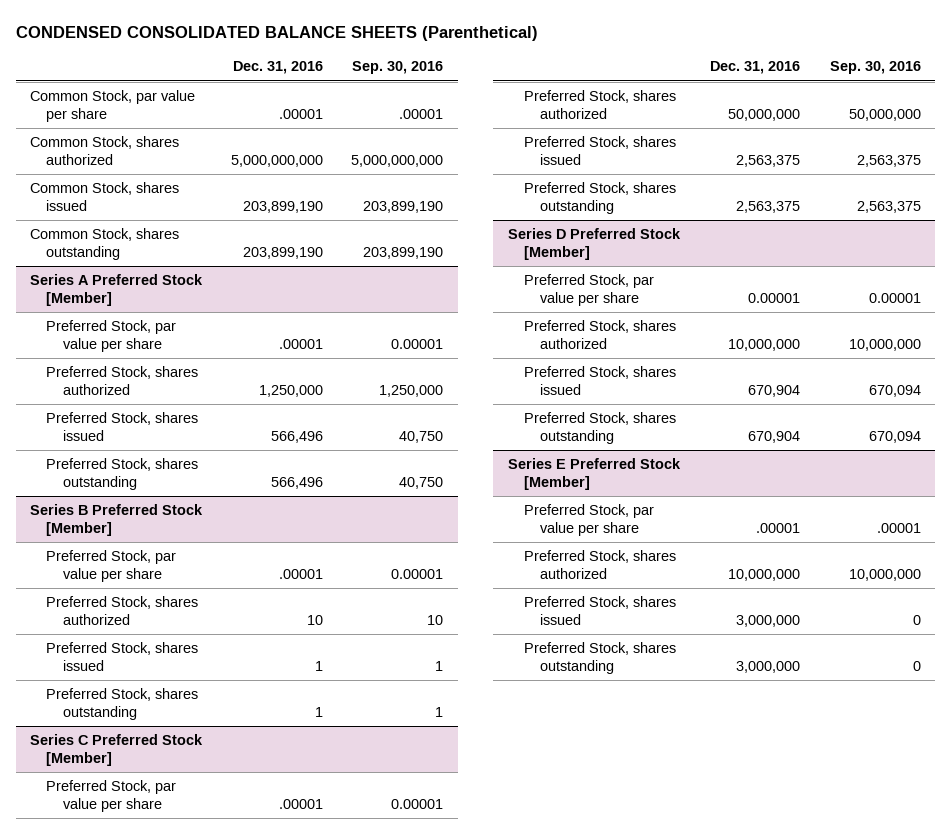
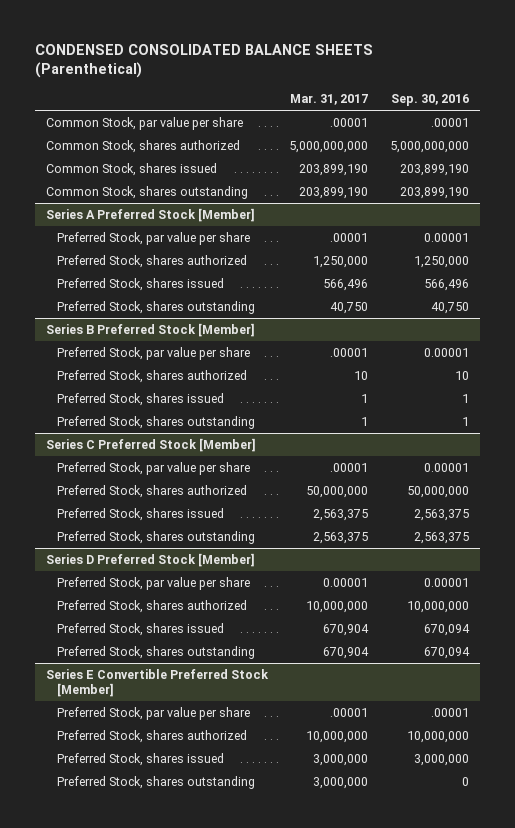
- | Dec. 31, 2016 | Sep. 30, 2016
+ | Mar. 31, 2017 | Sep. 30, 2016
@ Series A Preferred Stock [Member]
- Preferred Stock, shares issued | 566,496 | 40,750
+ Preferred Stock, shares issued | 566,496 | 566,496
- Series E Preferred Stock [Member]
+ Series E Convertible Preferred Stock [Member]
- Preferred Stock, shares issued | 3,000,000 | 0
+ Preferred Stock, shares issued | 3,000,000 | 3,000,000

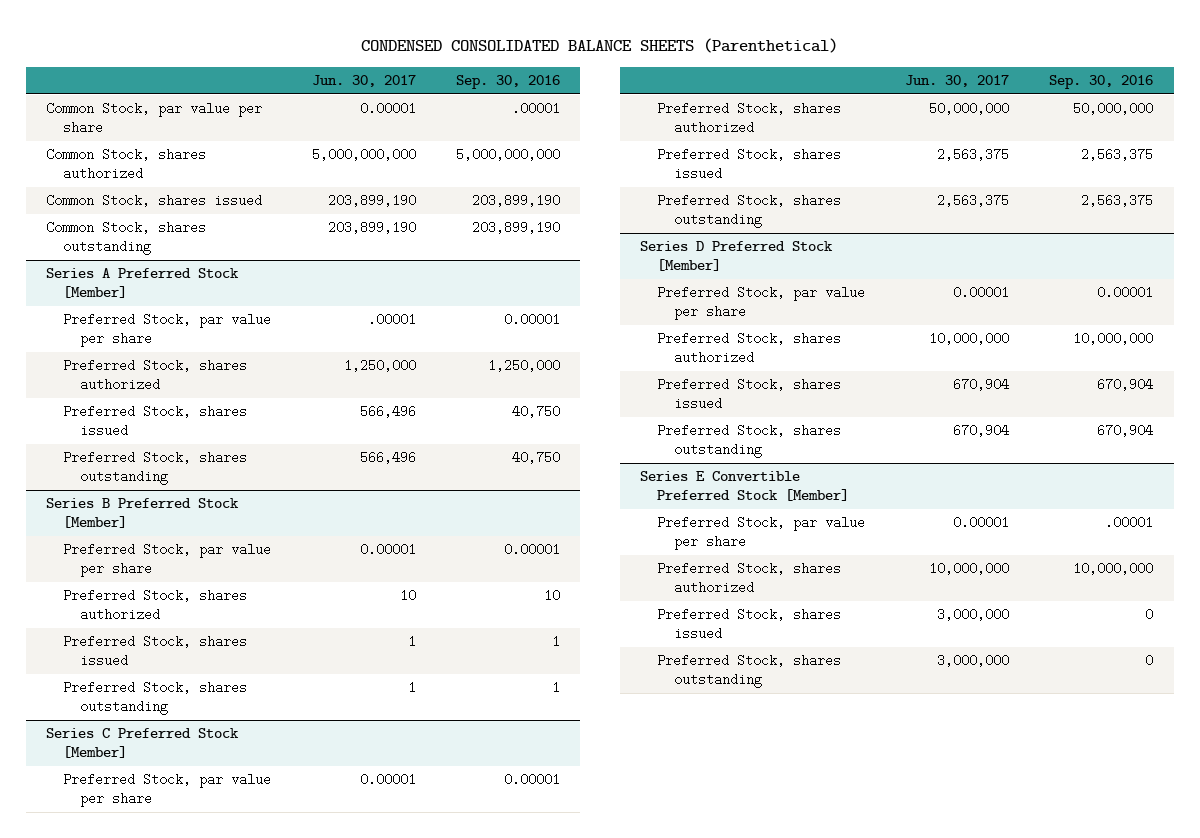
- | Mar. 31, 2017 | Sep. 30, 2016
+ | Jun. 30, 2017 | Sep. 30, 2016
@ Series A Preferred Stock [Member]
- Preferred Stock, shares issued | 566,496 | 566,496
+ Preferred Stock, shares issued | 566,496 | 40,750
@ Series D Preferred Stock [Member]
- Preferred Stock, shares issued | 670,904 | 670,094
- Preferred Stock, shares outstanding | 670,904 | 670,094
+ Preferred Stock, shares issued | 670,904 | 670,904
+ Preferred Stock, shares outstanding | 670,904 | 670,904
@ Series E Convertible Preferred Stock [Member]
- Preferred Stock, shares issued | 3,000,000 | 3,000,000
+ Preferred Stock, shares issued | 3,000,000 | 0

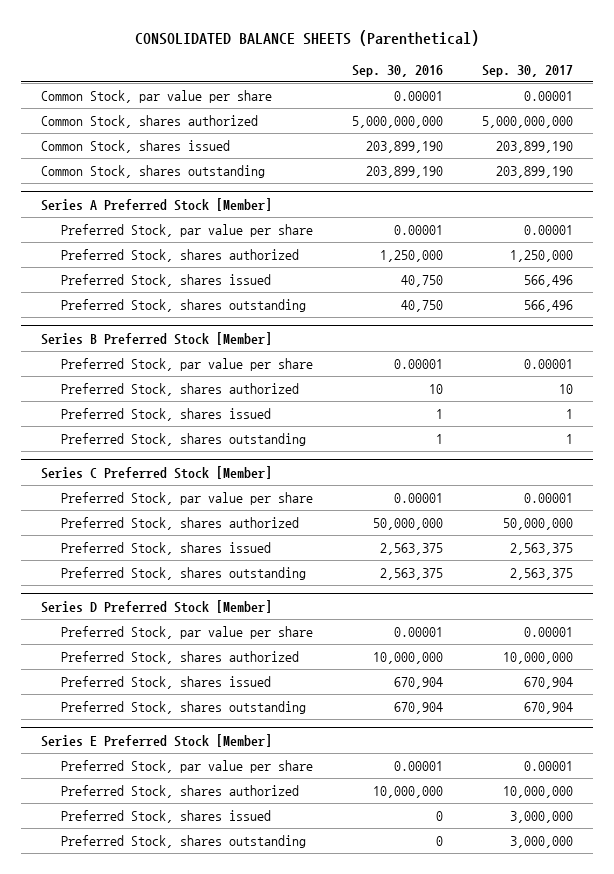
- CONDENSED CONSOLIDATED BALANCE SHEETS (Parenthetical)
+ CONSOLIDATED BALANCE SHEETS (Parenthetical)
- | Jun. 30, 2017 | Sep. 30, 2016
+ | Sep. 30, 2016 | Sep. 30, 2017
- Common Stock, par value per share | 0.00001 | .00001
+ Common Stock, par value per share | 0.00001 | 0.00001
- Series E Convertible Preferred Stock [Member]
- Preferred Stock, par value per share | 0.00001 | .00001
+ Series E Preferred Stock [Member]
+ Preferred Stock, par value per share | 0.00001 | 0.00001

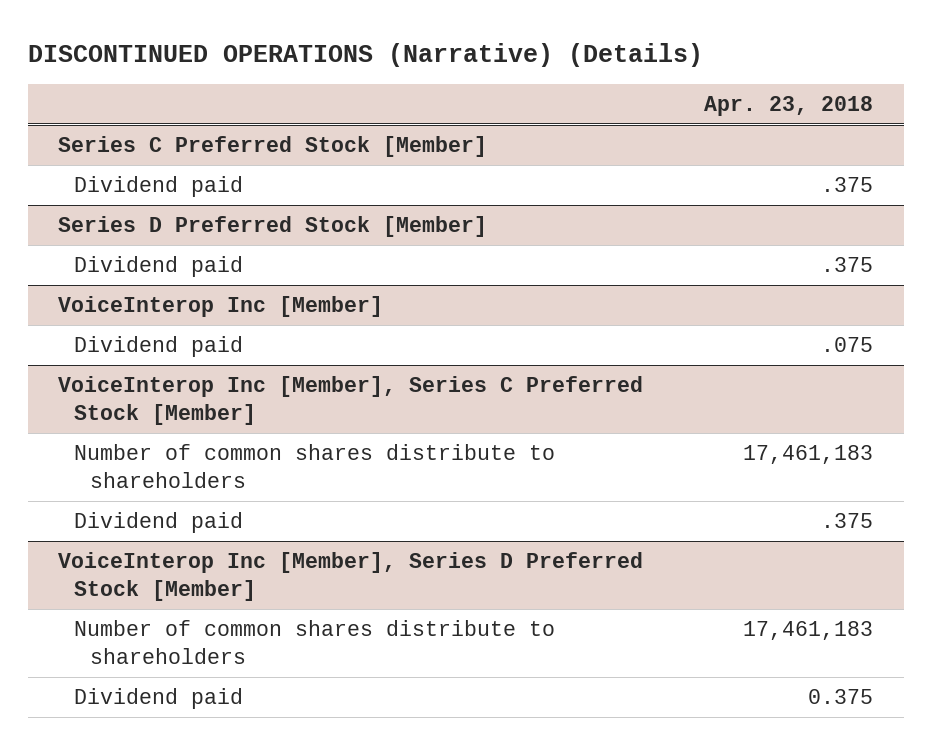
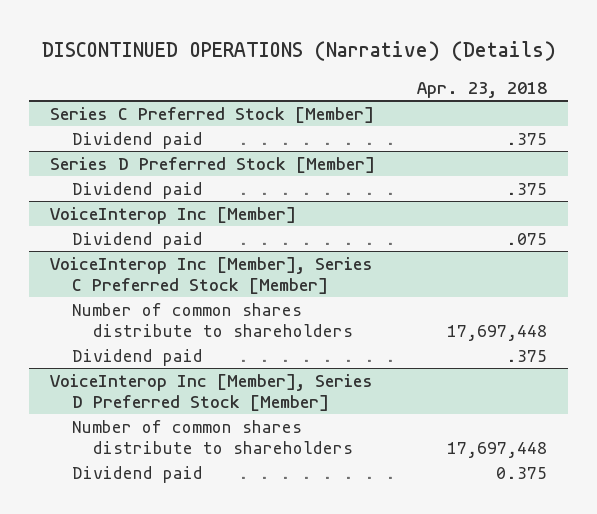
@ VoiceInterop Inc [Member], Series C Preferred Stock [Member]
- Number of common shares distribute to shareholders | 17,461,183
+ Number of common shares distribute to shareholders | 17,697,448
@ VoiceInterop Inc [Member], Series D Preferred Stock [Member]
- Number of common shares distribute to shareholders | 17,461,183
+ Number of common shares distribute to shareholders | 17,697,448

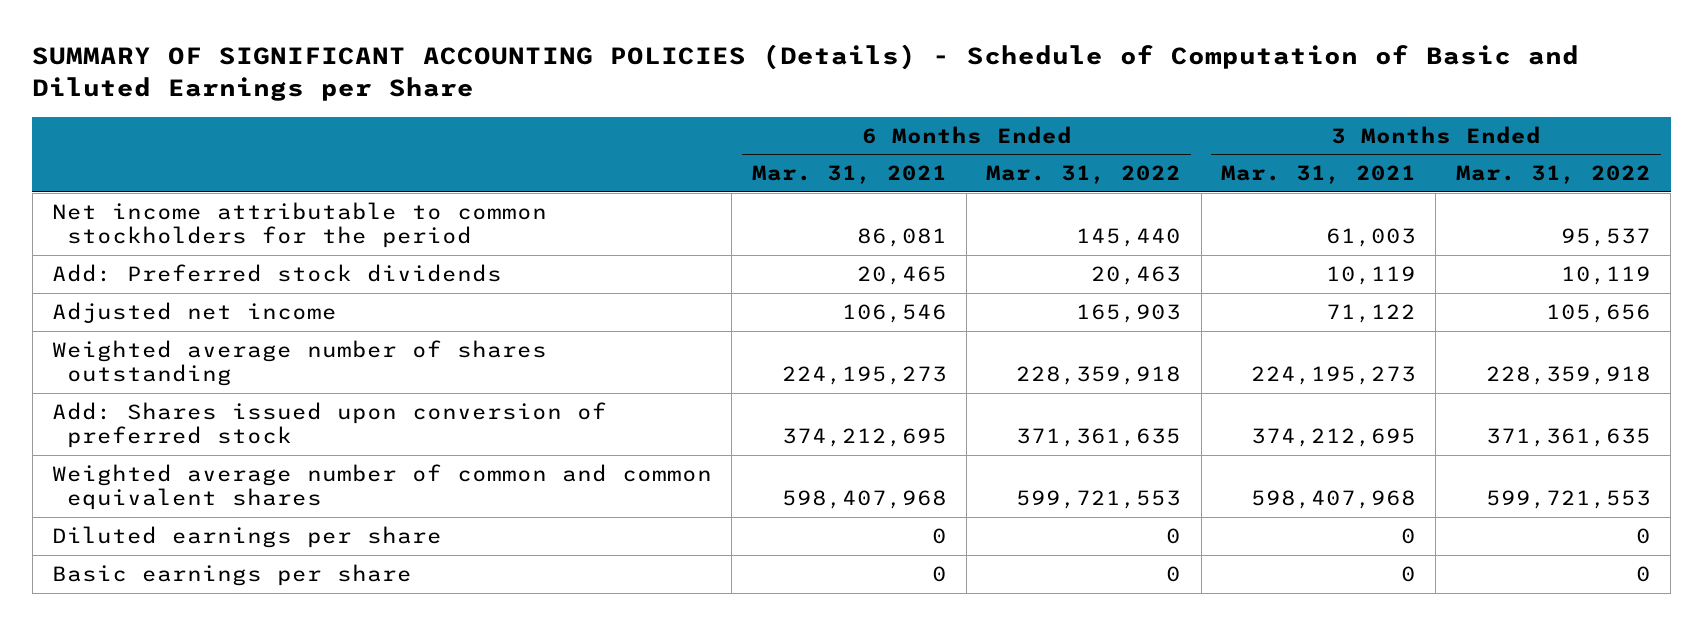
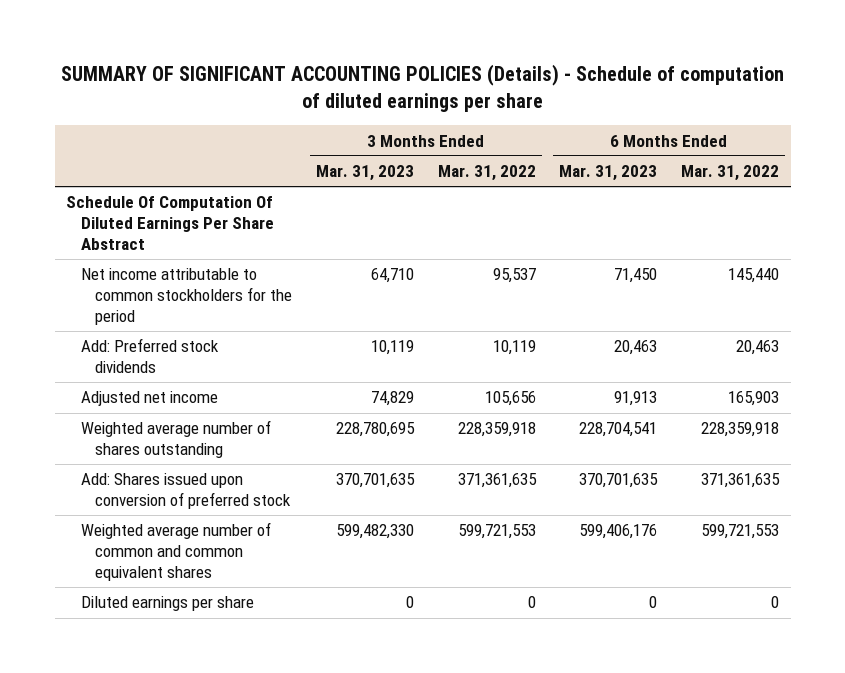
- SUMMARY OF SIGNIFICANT ACCOUNTING POLICIES (Details) - Schedule of Computation of Basic and Diluted Earnings per Share
+ SUMMARY OF SIGNIFICANT ACCOUNTING POLICIES (Details) - Schedule of computation of diluted earnings per share
- | 6 Months Ended Mar. 31, 2021 | 6 Months Ended Mar. 31, 2022 | 3 Months Ended Mar. 31, 2021 | 3 Months Ended Mar. 31, 2022
+ | 3 Months Ended Mar. 31, 2023 | 3 Months Ended Mar. 31, 2022 | 6 Months Ended Mar. 31, 2023 | 6 Months Ended Mar. 31, 2022
+ Schedule Of Computation Of Diluted Earnings Per Share Abstract
- Basic earnings per share | 0 | 0 | 0 | 0

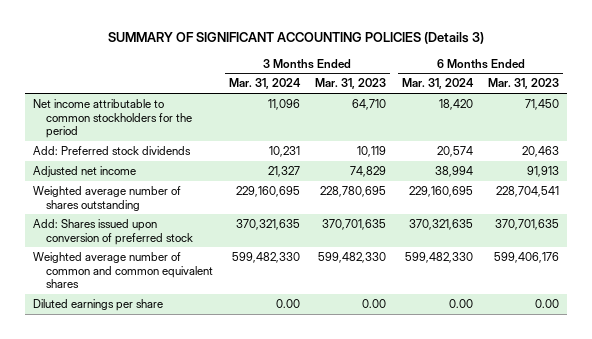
- SUMMARY OF SIGNIFICANT ACCOUNTING POLICIES (Details) - Schedule of computation of diluted earnings per share
+ SUMMARY OF SIGNIFICANT ACCOUNTING POLICIES (Details 3)
- | 3 Months Ended Mar. 31, 2023 | 3 Months Ended Mar. 31, 2022 | 6 Months Ended Mar. 31, 2023 | 6 Months Ended Mar. 31, 2022
+ | 3 Months Ended Mar. 31, 2024 | 3 Months Ended Mar. 31, 2023 | 6 Months Ended Mar. 31, 2024 | 6 Months Ended Mar. 31, 2023
- Schedule Of Computation Of Diluted Earnings Per Share Abstract
- Diluted earnings per share | 0 | 0 | 0 | 0
+ Diluted earnings per share | 0.00 | 0.00 | 0.00 | 0.00

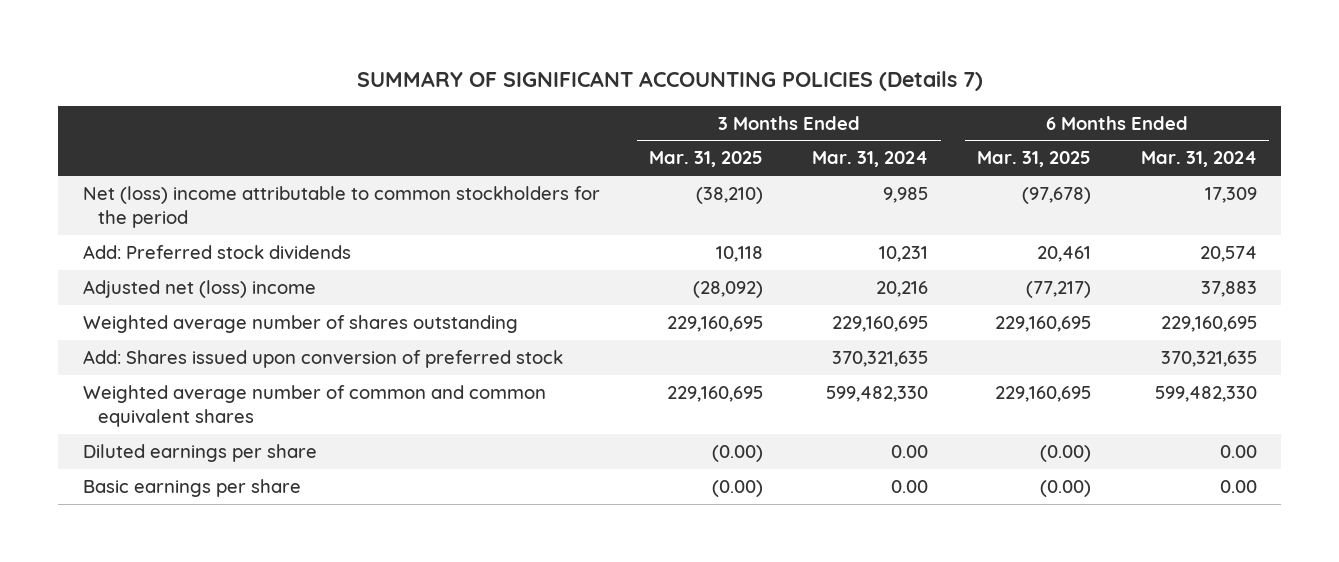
- SUMMARY OF SIGNIFICANT ACCOUNTING POLICIES (Details 3)
+ SUMMARY OF SIGNIFICANT ACCOUNTING POLICIES (Details 7)
- | 3 Months Ended Mar. 31, 2024 | 3 Months Ended Mar. 31, 2023 | 6 Months Ended Mar. 31, 2024 | 6 Months Ended Mar. 31, 2023
+ | 3 Months Ended Mar. 31, 2025 | 3 Months Ended Mar. 31, 2024 | 6 Months Ended Mar. 31, 2025 | 6 Months Ended Mar. 31, 2024
- Net income attributable to common stockholders for the period | 11,096 | 64,710 | 18,420 | 71,450
+ Net (loss) income attributable to common stockholders for the period | (38,210) | 9,985 | (97,678) | 17,309
- Adjusted net income | 21,327 | 74,829 | 38,994 | 91,913
+ Adjusted net (loss) income | (28,092) | 20,216 | (77,217) | 37,883
+ Basic earnings per share | (0.00) | 0.00 | (0.00) | 0.00

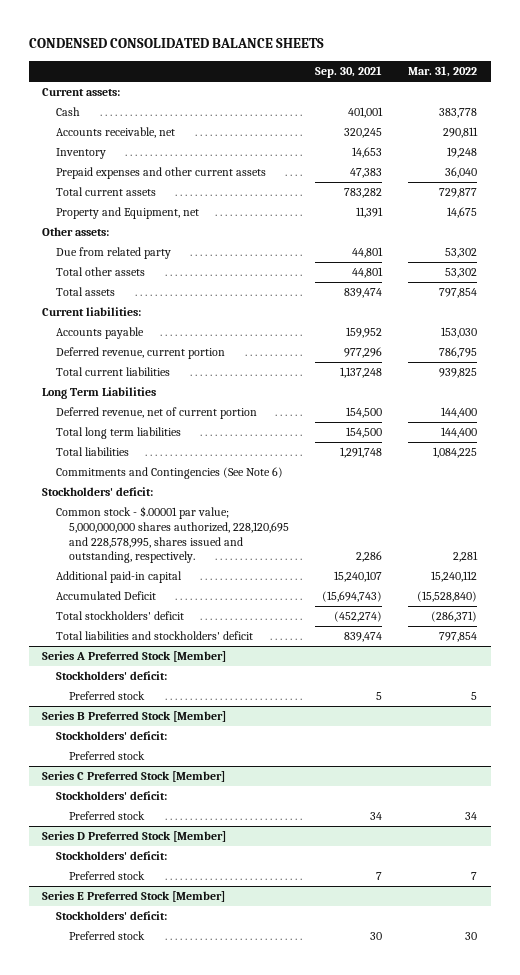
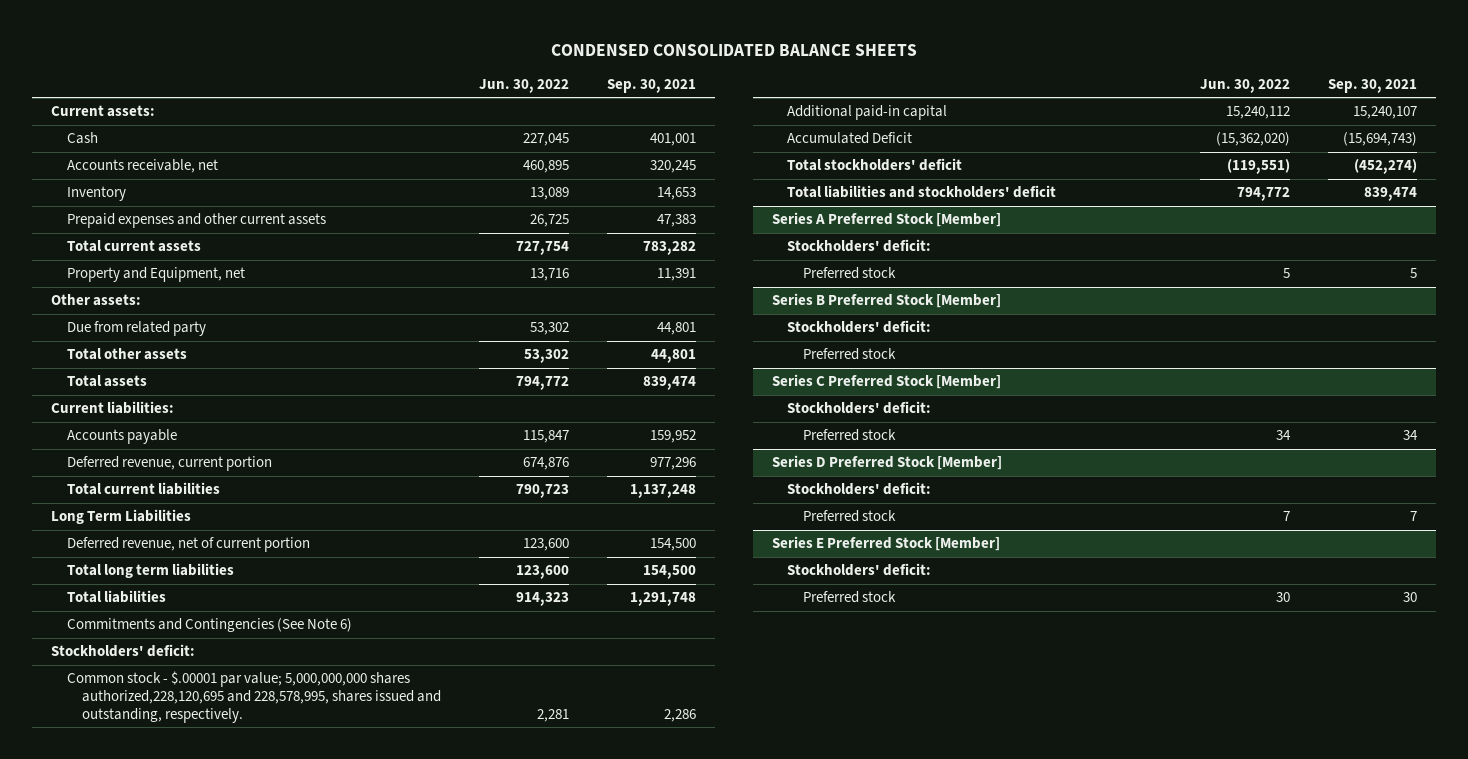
- | Sep. 30, 2021 | Mar. 31, 2022
+ | Jun. 30, 2022 | Sep. 30, 2021
- Common stock - $.00001 par value; 5,000,000,000 shares authorized, 228,120,695 and 228,578,995, shares issued and outstanding, respectively. | 2,286 | 2,281
+ Common stock - $.00001 par value; 5,000,000,000 shares authorized,228,120,695 and 228,578,995, shares issued and outstanding, respectively. | 2,281 | 2,286

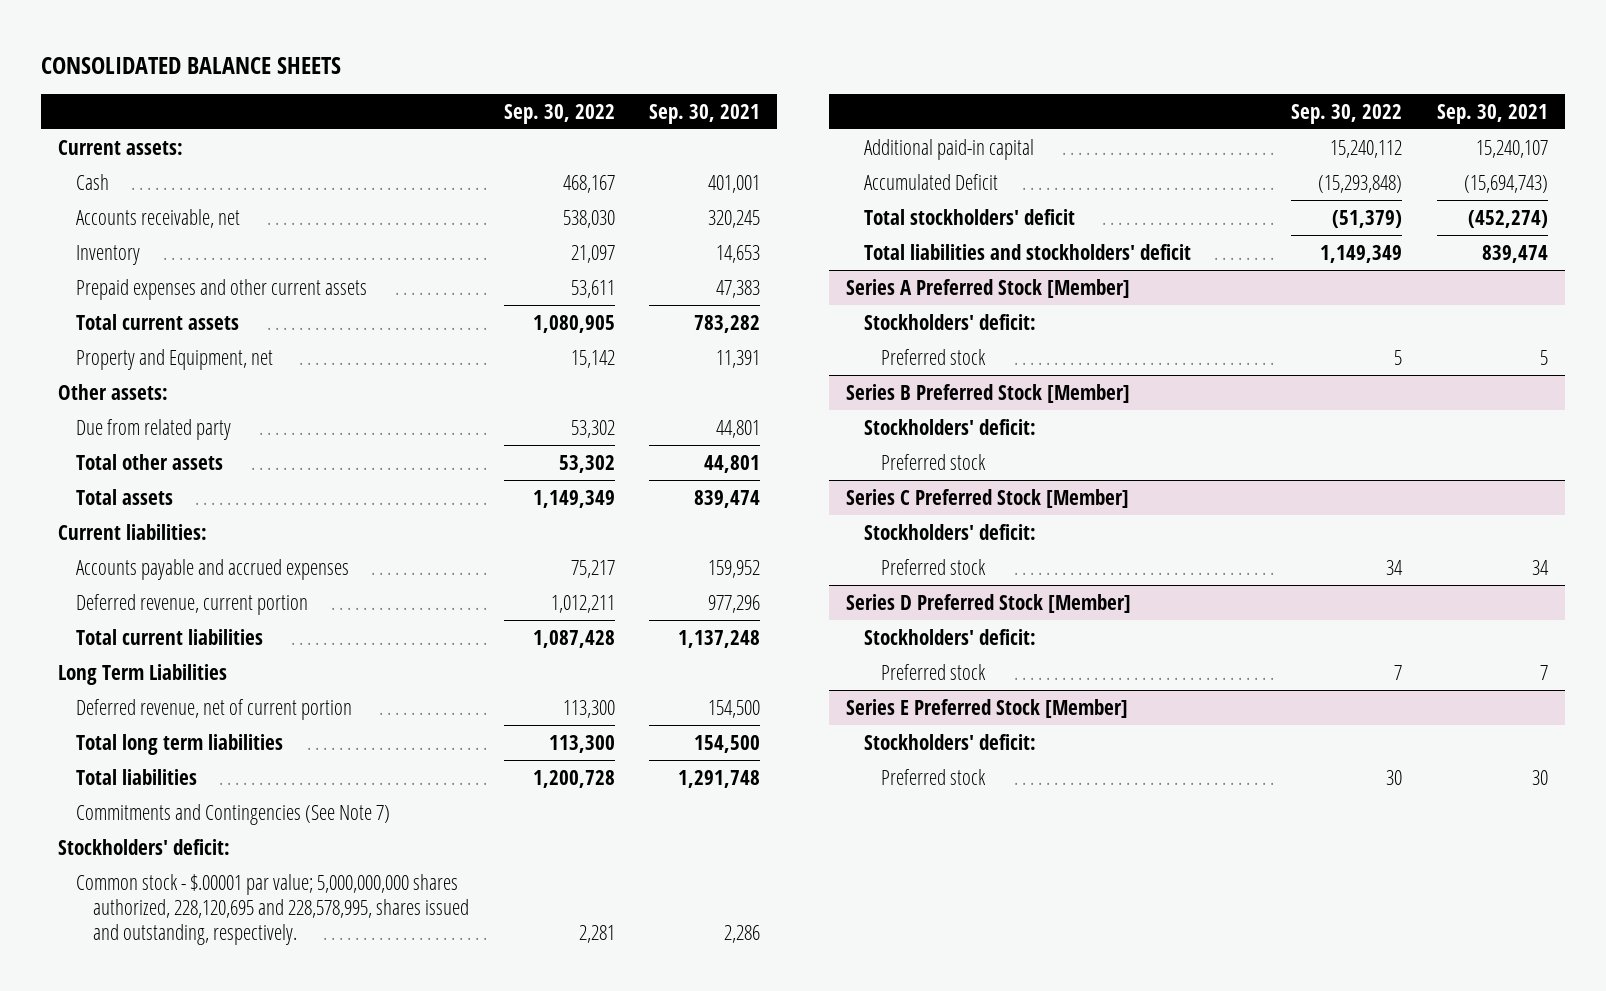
- CONDENSED CONSOLIDATED BALANCE SHEETS
+ CONSOLIDATED BALANCE SHEETS
- | Jun. 30, 2022 | Sep. 30, 2021
+ | Sep. 30, 2022 | Sep. 30, 2021
- Accounts payable | 115,847 | 159,952
+ Accounts payable and accrued expenses | 75,217 | 159,952
- Commitments and Contingencies (See Note 6)
+ Commitments and Contingencies (See Note 7)
- Common stock - $.00001 par value; 5,000,000,000 shares authorized,228,120,695 and 228,578,995, shares issued and outstanding, respectively. | 2,281 | 2,286
+ Common stock - $.00001 par value; 5,000,000,000 shares authorized, 228,120,695 and 228,578,995, shares issued and outstanding, respectively. | 2,281 | 2,286

